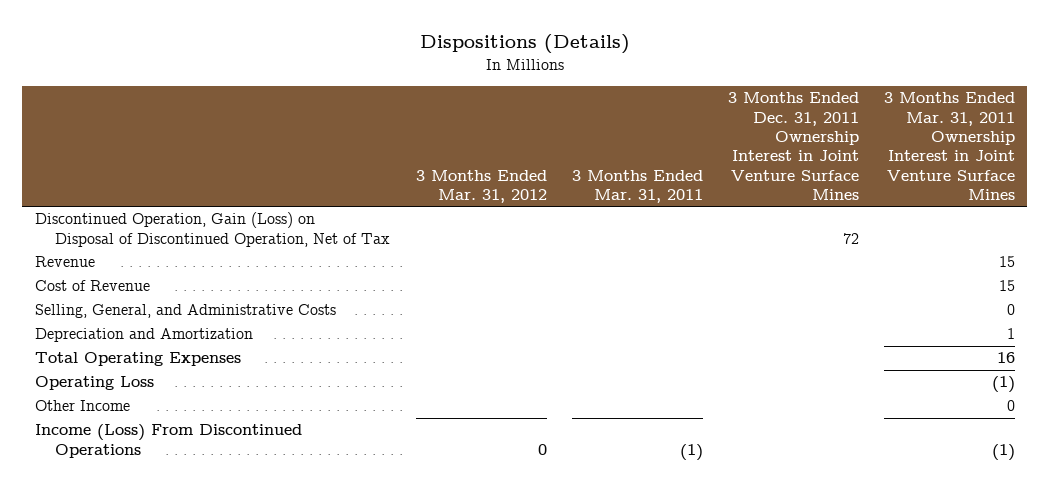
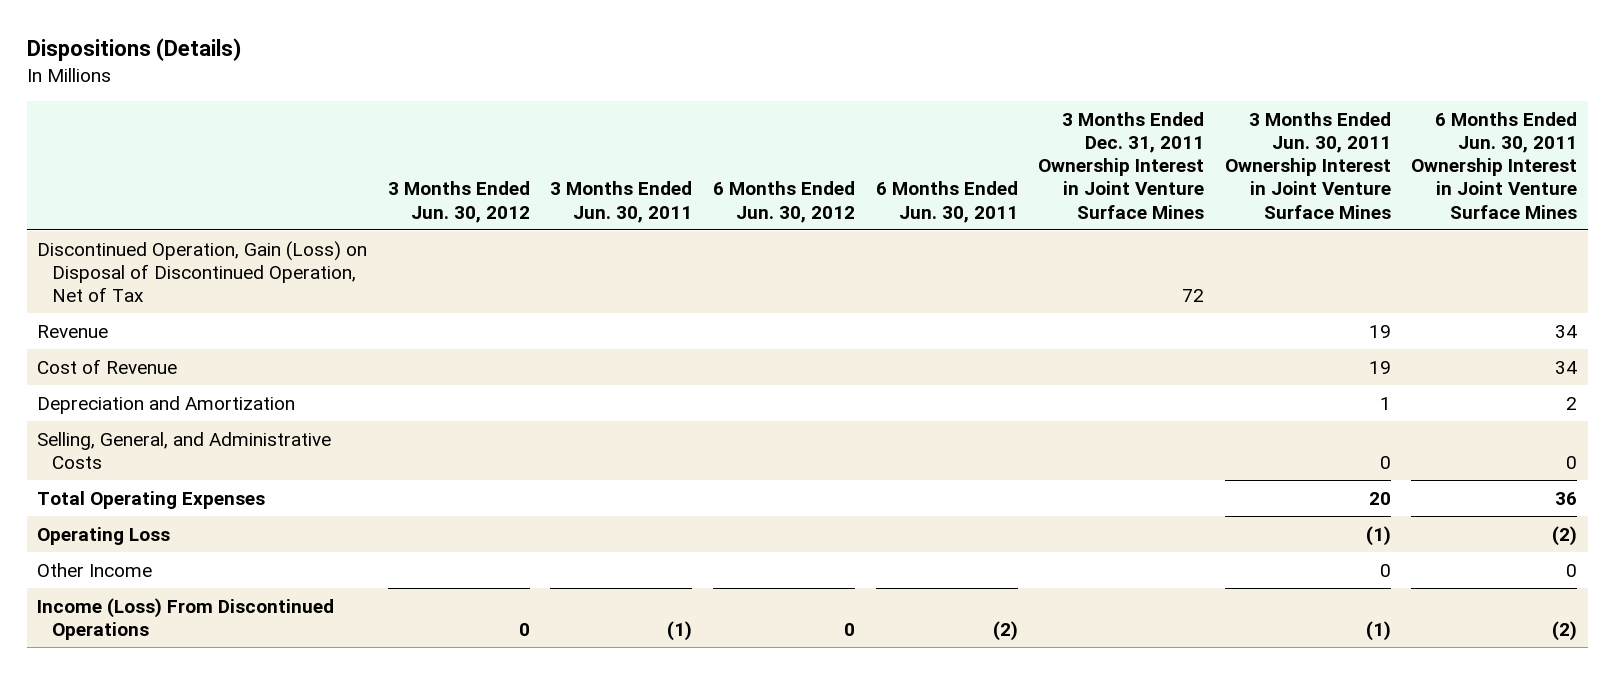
- | 3 Months Ended Mar. 31, 2012 | 3 Months Ended Mar. 31, 2011 | 3 Months Ended Dec. 31, 2011 Ownership Interest in Joint Venture Surface Mines | 3 Months Ended Mar. 31, 2011 Ownership Interest in Joint Venture Surface Mines
+ | 3 Months Ended Jun. 30, 2012 | 3 Months Ended Jun. 30, 2011 | 6 Months Ended Jun. 30, 2012 | 6 Months Ended Jun. 30, 2011 | 3 Months Ended Dec. 31, 2011 Ownership Interest in Joint Venture Surface Mines | 3 Months Ended Jun. 30, 2011 Ownership Interest in Joint Venture Surface Mines | 6 Months Ended Jun. 30, 2011 Ownership Interest in Joint Venture Surface Mines
moved down: Selling, General, and Administrative Costs | | | | | | 0 | 0

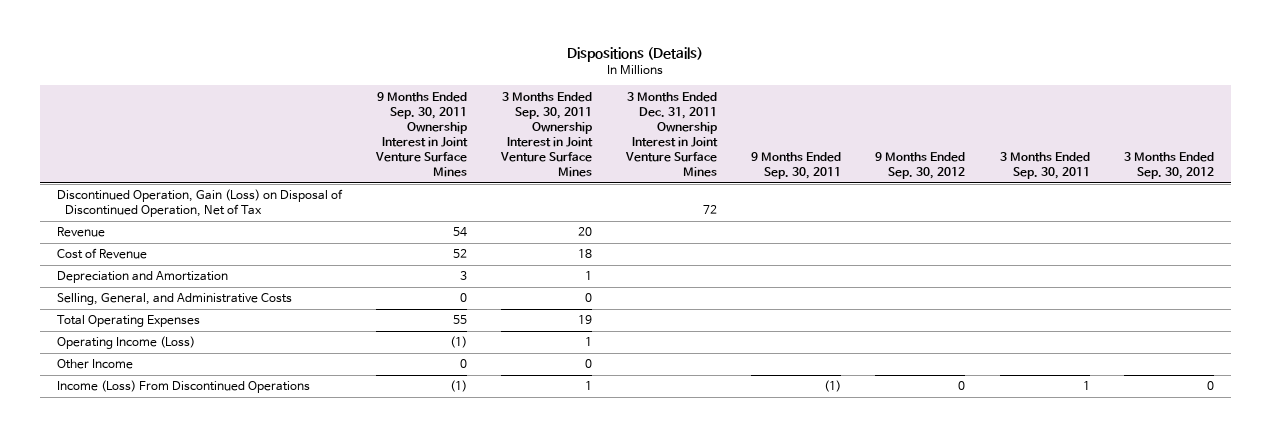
- | 3 Months Ended Jun. 30, 2012 | 3 Months Ended Jun. 30, 2011 | 6 Months Ended Jun. 30, 2012 | 6 Months Ended Jun. 30, 2011 | 3 Months Ended Dec. 31, 2011 Ownership Interest in Joint Venture Surface Mines | 3 Months Ended Jun. 30, 2011 Ownership Interest in Joint Venture Surface Mines | 6 Months Ended Jun. 30, 2011 Ownership Interest in Joint Venture Surface Mines
+ | 9 Months Ended Sep. 30, 2011 Ownership Interest in Joint Venture Surface Mines | 3 Months Ended Sep. 30, 2011 Ownership Interest in Joint Venture Surface Mines | 3 Months Ended Dec. 31, 2011 Ownership Interest in Joint Venture Surface Mines | 9 Months Ended Sep. 30, 2011 | 9 Months Ended Sep. 30, 2012 | 3 Months Ended Sep. 30, 2011 | 3 Months Ended Sep. 30, 2012
- Operating Loss | | | | | | (1) | (2)
+ Operating Income (Loss) | (1) | 1 | | | | |

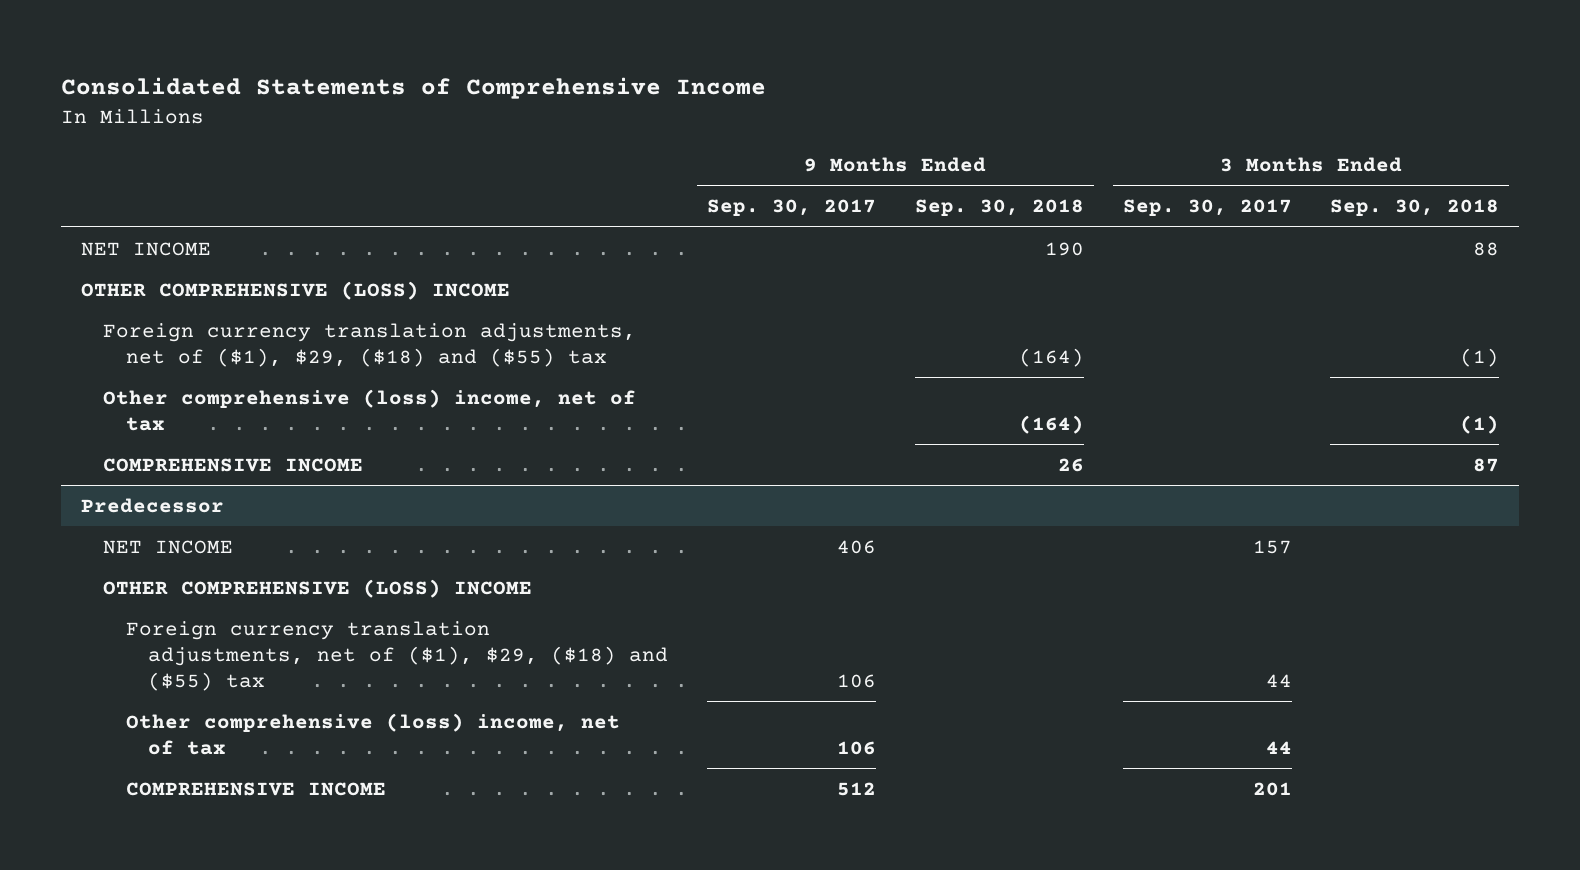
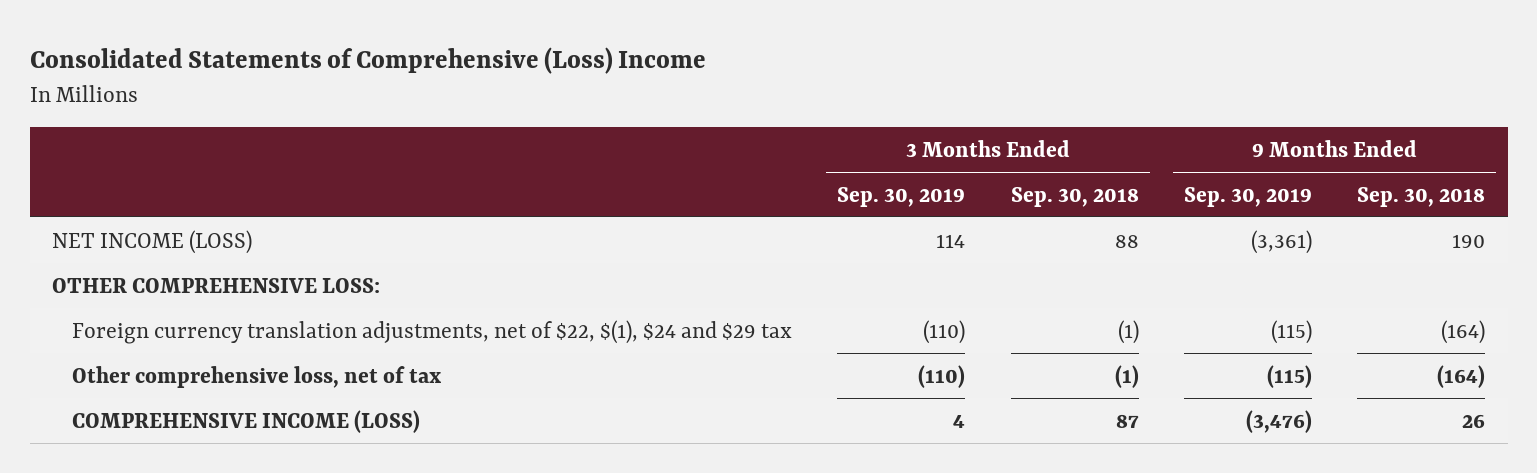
- Consolidated Statements of Comprehensive Income
+ Consolidated Statements of Comprehensive (Loss) Income
- | 9 Months Ended Sep. 30, 2017 | 9 Months Ended Sep. 30, 2018 | 3 Months Ended Sep. 30, 2017 | 3 Months Ended Sep. 30, 2018
+ | 3 Months Ended Sep. 30, 2019 | 3 Months Ended Sep. 30, 2018 | 9 Months Ended Sep. 30, 2019 | 9 Months Ended Sep. 30, 2018
- NET INCOME | | 190 | | 88
- OTHER COMPREHENSIVE (LOSS) INCOME
- Foreign currency translation adjustments, net of ($1), $29, ($18) and ($55) tax | | (164) | | (1)
- Other comprehensive (loss) income, net of tax | | (164) | | (1)
- COMPREHENSIVE INCOME | | 26 | | 87
- Predecessor
- NET INCOME | 406 | | 157 |
- OTHER COMPREHENSIVE (LOSS) INCOME
- Foreign currency translation adjustments, net of ($1), $29, ($18) and ($55) tax | 106 | | 44 |
- Other comprehensive (loss) income, net of tax | 106 | | 44 |
- COMPREHENSIVE INCOME | 512 | | 201 |
+ NET INCOME (LOSS) | 114 | 88 | (3,361) | 190
+ OTHER COMPREHENSIVE LOSS:
+ Foreign currency translation adjustments, net of $22, $(1), $24 and $29 tax | (110) | (1) | (115) | (164)
+ Other comprehensive loss, net of tax | (110) | (1) | (115) | (164)
+ COMPREHENSIVE INCOME (LOSS) | 4 | 87 | (3,476) | 26

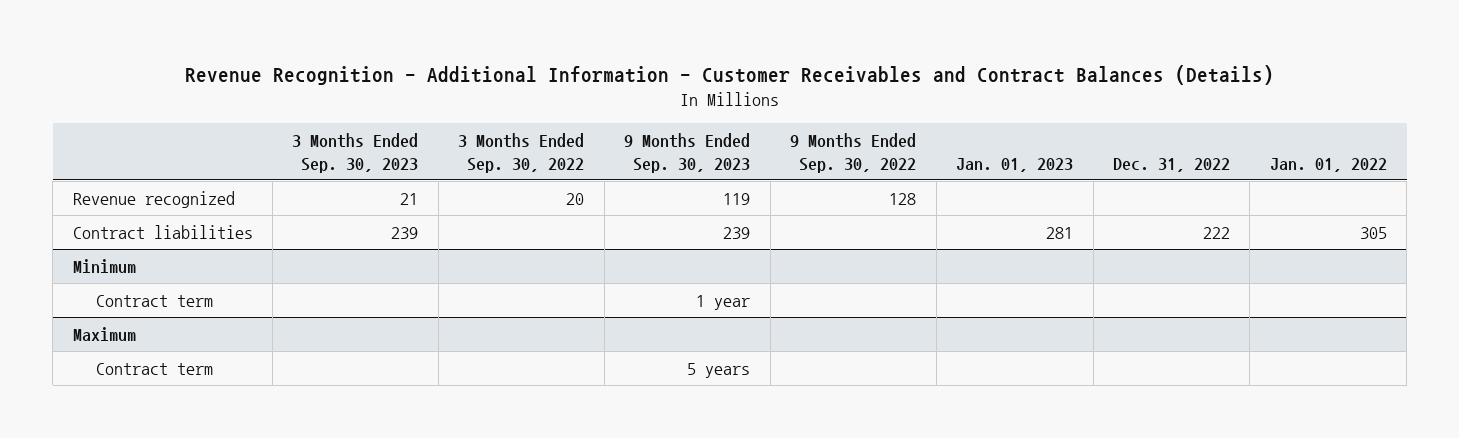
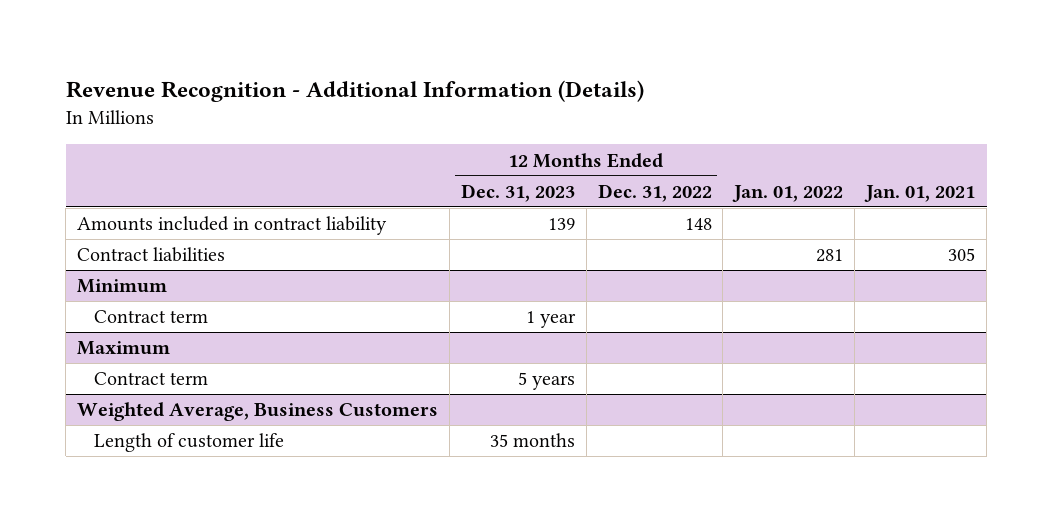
- Revenue Recognition - Additional Information - Customer Receivables and Contract Balances (Details)
+ Revenue Recognition - Additional Information (Details)
- | 3 Months Ended Sep. 30, 2023 | 3 Months Ended Sep. 30, 2022 | 9 Months Ended Sep. 30, 2023 | 9 Months Ended Sep. 30, 2022 | Jan. 01, 2023 | Dec. 31, 2022 | Jan. 01, 2022
+ | 12 Months Ended Dec. 31, 2023 | 12 Months Ended Dec. 31, 2022 | Jan. 01, 2022 | Jan. 01, 2021
- Revenue recognized | 21 | 20 | 119 | 128 | | |
- Contract liabilities | 239 | | 239 | | 281 | 222 | 305
+ Amounts included in contract liability | 139 | 148 | |
+ Contract liabilities | | | 281 | 305
+ Weighted Average, Business Customers
+ Length of customer life | 35 months | | |

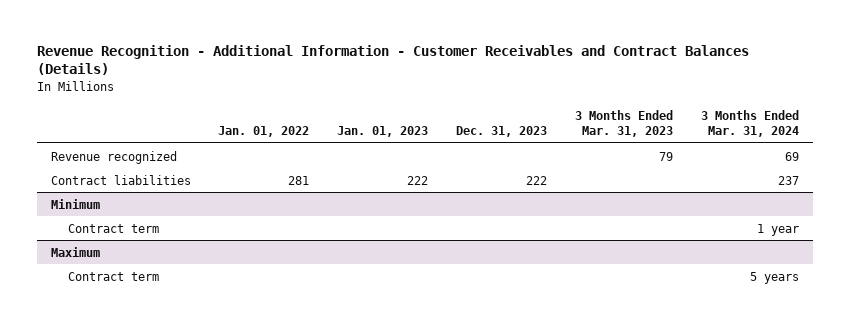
- Revenue Recognition - Additional Information (Details)
+ Revenue Recognition - Additional Information - Customer Receivables and Contract Balances (Details)
- | 12 Months Ended Dec. 31, 2023 | 12 Months Ended Dec. 31, 2022 | Jan. 01, 2022 | Jan. 01, 2021
+ | Jan. 01, 2022 | Jan. 01, 2023 | Dec. 31, 2023 | 3 Months Ended Mar. 31, 2023 | 3 Months Ended Mar. 31, 2024
- Amounts included in contract liability | 139 | 148 | |
+ Revenue recognized | | | | 79 | 69
- Weighted Average, Business Customers
- Length of customer life | 35 months | | |

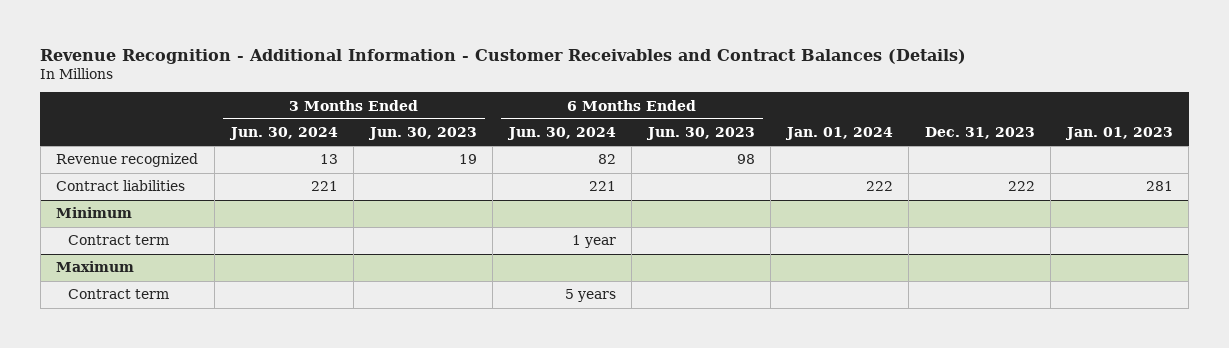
- | Jan. 01, 2022 | Jan. 01, 2023 | Dec. 31, 2023 | 3 Months Ended Mar. 31, 2023 | 3 Months Ended Mar. 31, 2024
+ | 3 Months Ended Jun. 30, 2024 | 3 Months Ended Jun. 30, 2023 | 6 Months Ended Jun. 30, 2024 | 6 Months Ended Jun. 30, 2023 | Jan. 01, 2024 | Dec. 31, 2023 | Jan. 01, 2023
- Contract liabilities | 281 | 222 | 222 | | 237
+ Contract liabilities | 221 | | 221 | | 222 | 222 | 281

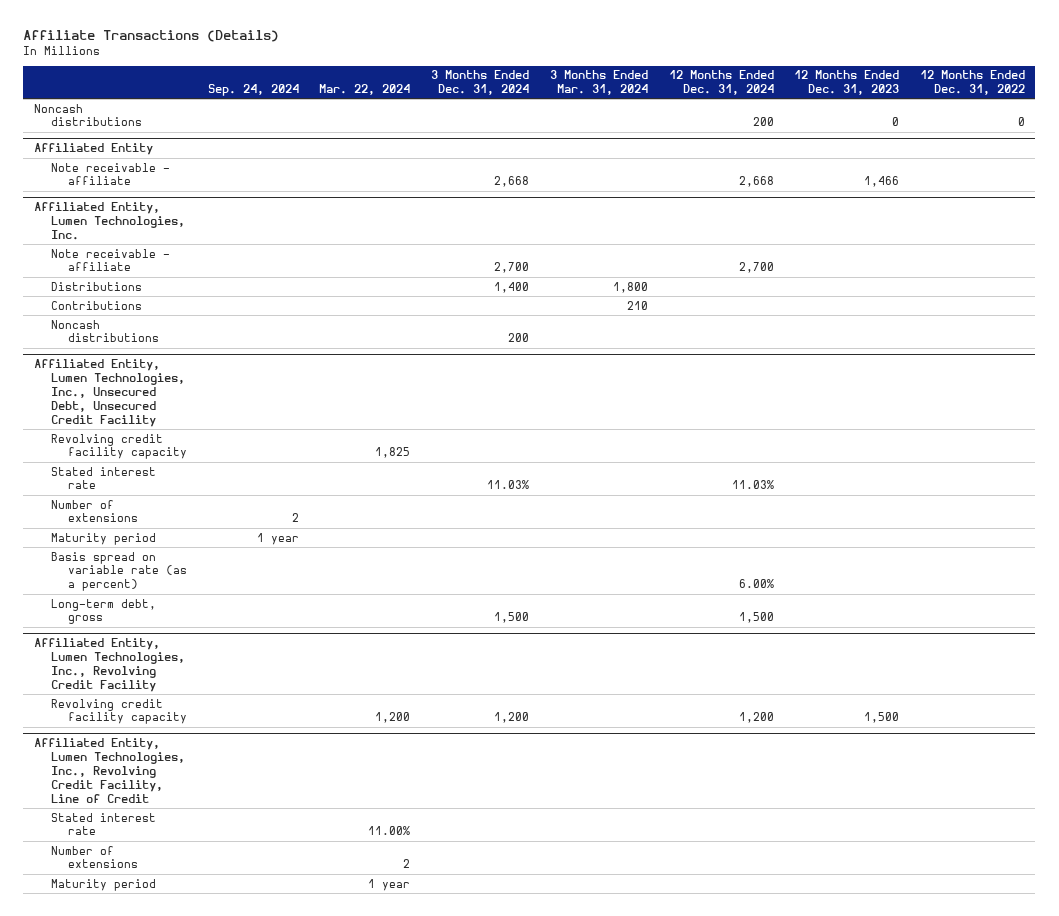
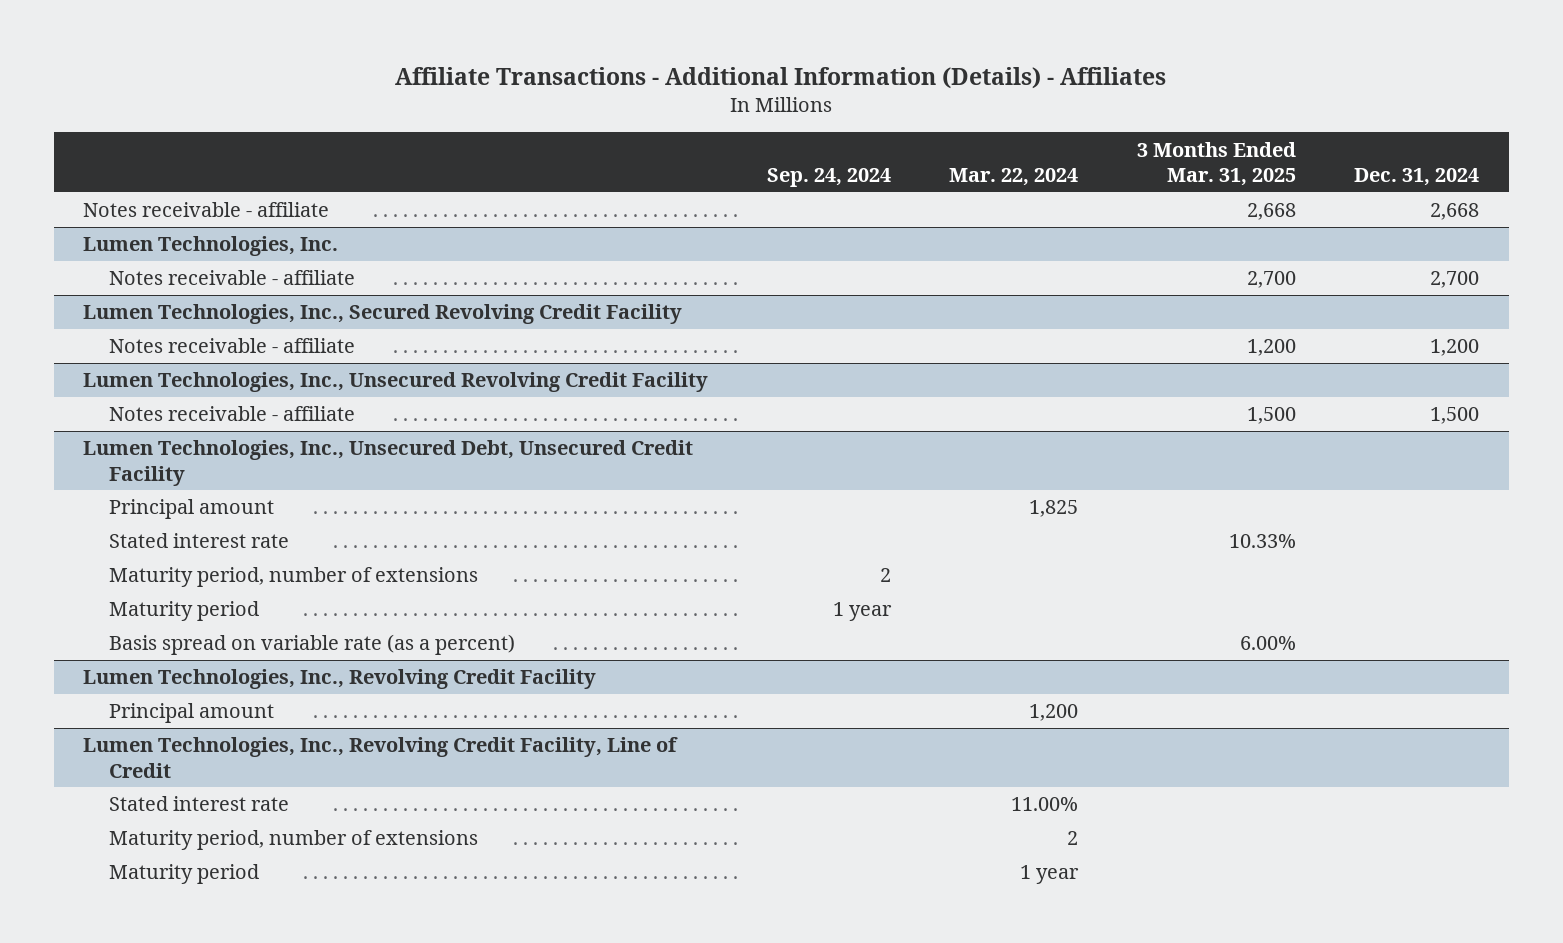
- Affiliate Transactions (Details)
+ Affiliate Transactions - Additional Information (Details) - Affiliates
- | Sep. 24, 2024 | Mar. 22, 2024 | 3 Months Ended Dec. 31, 2024 | 3 Months Ended Mar. 31, 2024 | 12 Months Ended Dec. 31, 2024 | 12 Months Ended Dec. 31, 2023 | 12 Months Ended Dec. 31, 2022
+ | Sep. 24, 2024 | Mar. 22, 2024 | 3 Months Ended Mar. 31, 2025 | Dec. 31, 2024
- Noncash distributions | | | | | 200 | 0 | 0
- Affiliated Entity
- Note receivable - affiliate | | | 2,668 | | 2,668 | 1,466 |
- Affiliated Entity, Lumen Technologies, Inc.
- Note receivable - affiliate | | | 2,700 | | 2,700 | |
- Distributions | | | 1,400 | 1,800 | | |
- Contributions | | | | 210 | | |
- Noncash distributions | | | 200 | | | |
- Affiliated Entity, Lumen Technologies, Inc., Unsecured Debt, Unsecured Credit Facility
- Revolving credit facility capacity | | 1,825 | | | | |
+ Notes receivable - affiliate | | | 2,668 | 2,668
+ Lumen Technologies, Inc.
+ Notes receivable - affiliate | | | 2,700 | 2,700
+ Lumen Technologies, Inc., Secured Revolving Credit Facility
+ Notes receivable - affiliate | | | 1,200 | 1,200
+ Lumen Technologies, Inc., Unsecured Revolving Credit Facility
+ Notes receivable - affiliate | | | 1,500 | 1,500
+ Lumen Technologies, Inc., Unsecured Debt, Unsecured Credit Facility
+ Principal amount | | 1,825 | |
- Number of extensions | 2 | | | | | |
+ Maturity period, number of extensions | 2 | | |
- Long-term debt, gross | | | 1,500 | | 1,500 | |
- Affiliated Entity, Lumen Technologies, Inc., Revolving Credit Facility
- Revolving credit facility capacity | | 1,200 | 1,200 | | 1,200 | 1,500 |
- Affiliated Entity, Lumen Technologies, Inc., Revolving Credit Facility, Line of Credit
+ Lumen Technologies, Inc., Revolving Credit Facility
+ Principal amount | | 1,200 | |
+ Lumen Technologies, Inc., Revolving Credit Facility, Line of Credit
- Number of extensions | | 2 | | | | |
+ Maturity period, number of extensions | | 2 | |

